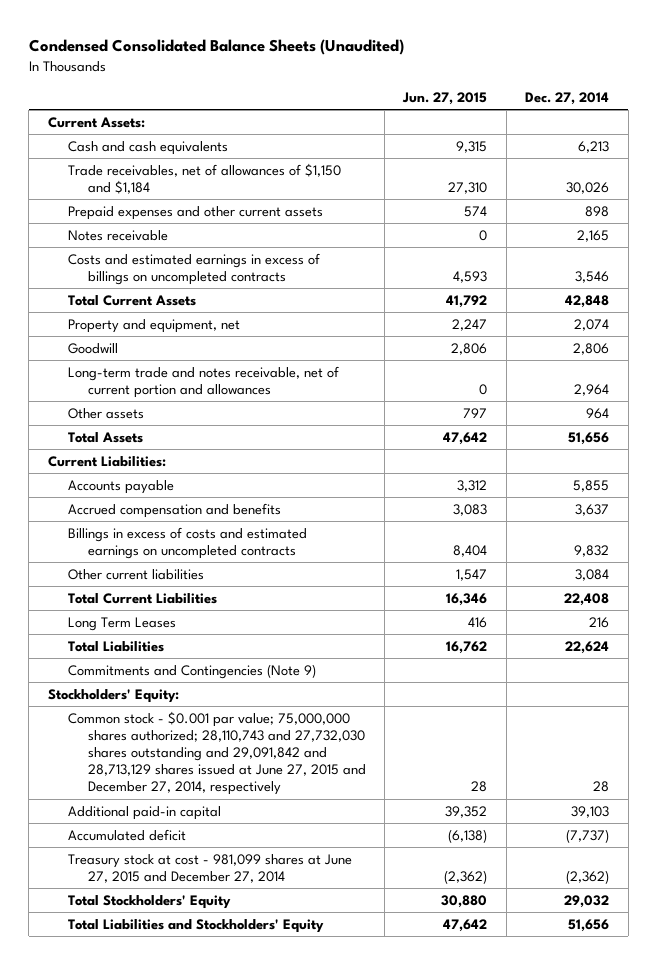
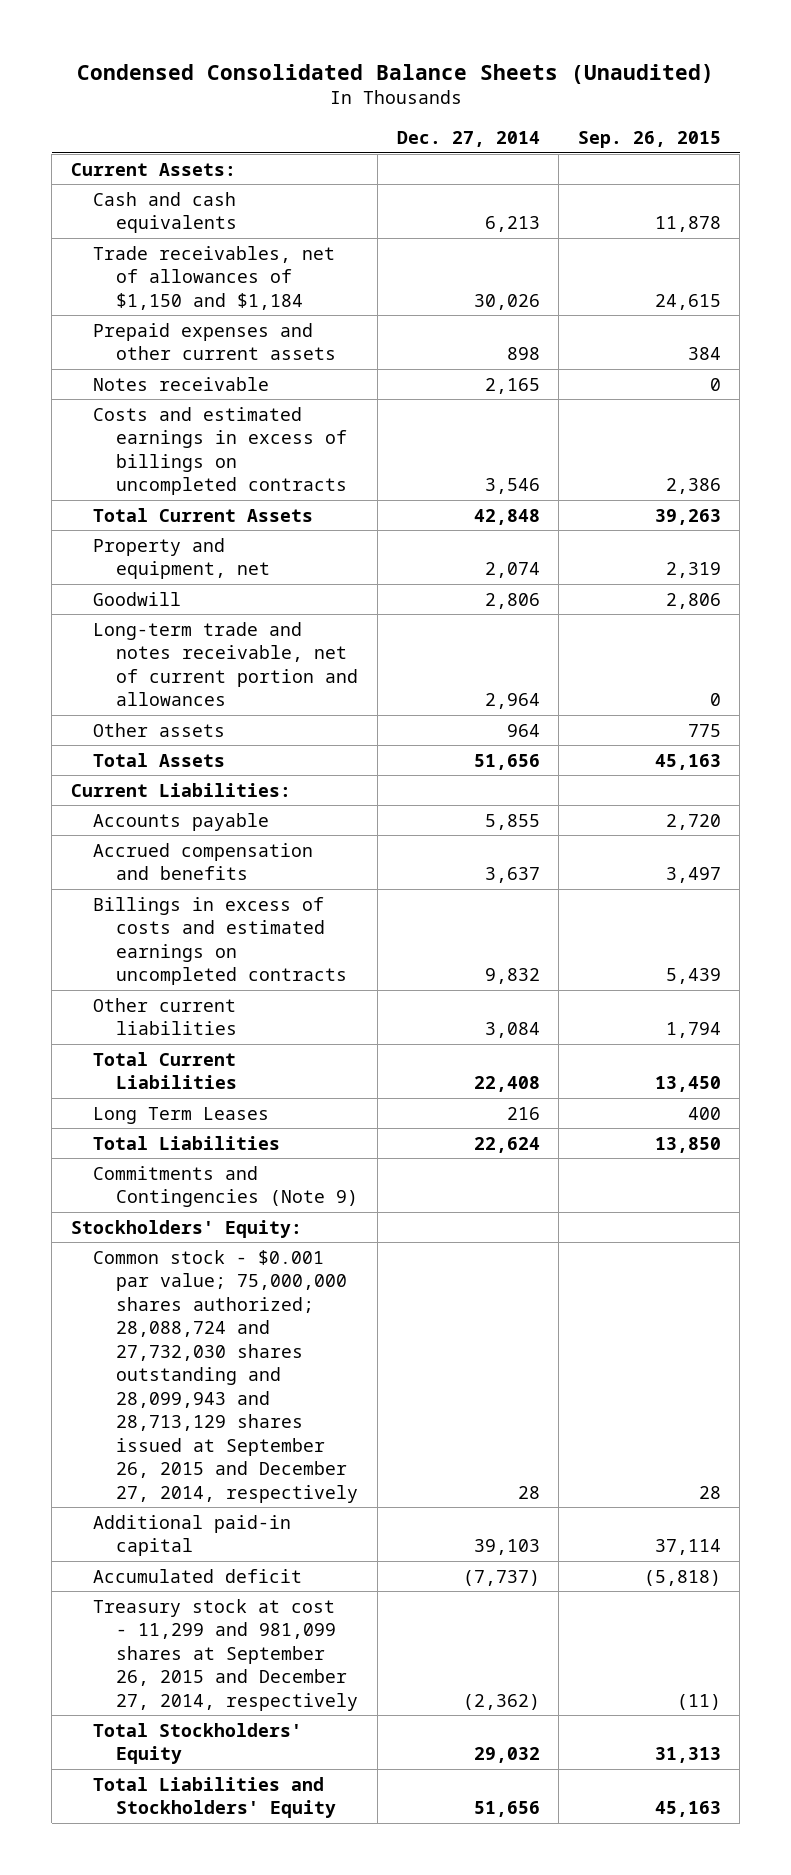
- | Jun. 27, 2015 | Dec. 27, 2014
+ | Dec. 27, 2014 | Sep. 26, 2015
- Common stock - $0.001 par value; 75,000,000 shares authorized; 28,110,743 and 27,732,030 shares outstanding and 29,091,842 and 28,713,129 shares issued at June 27, 2015 and December 27, 2014, respectively | 28 | 28
+ Common stock - $0.001 par value; 75,000,000 shares authorized; 28,088,724 and 27,732,030 shares outstanding and 28,099,943 and 28,713,129 shares issued at September 26, 2015 and December 27, 2014, respectively | 28 | 28
- Treasury stock at cost - 981,099 shares at June 27, 2015 and December 27, 2014 | (2,362) | (2,362)
+ Treasury stock at cost - 11,299 and 981,099 shares at September 26, 2015 and December 27, 2014, respectively | (2,362) | (11)

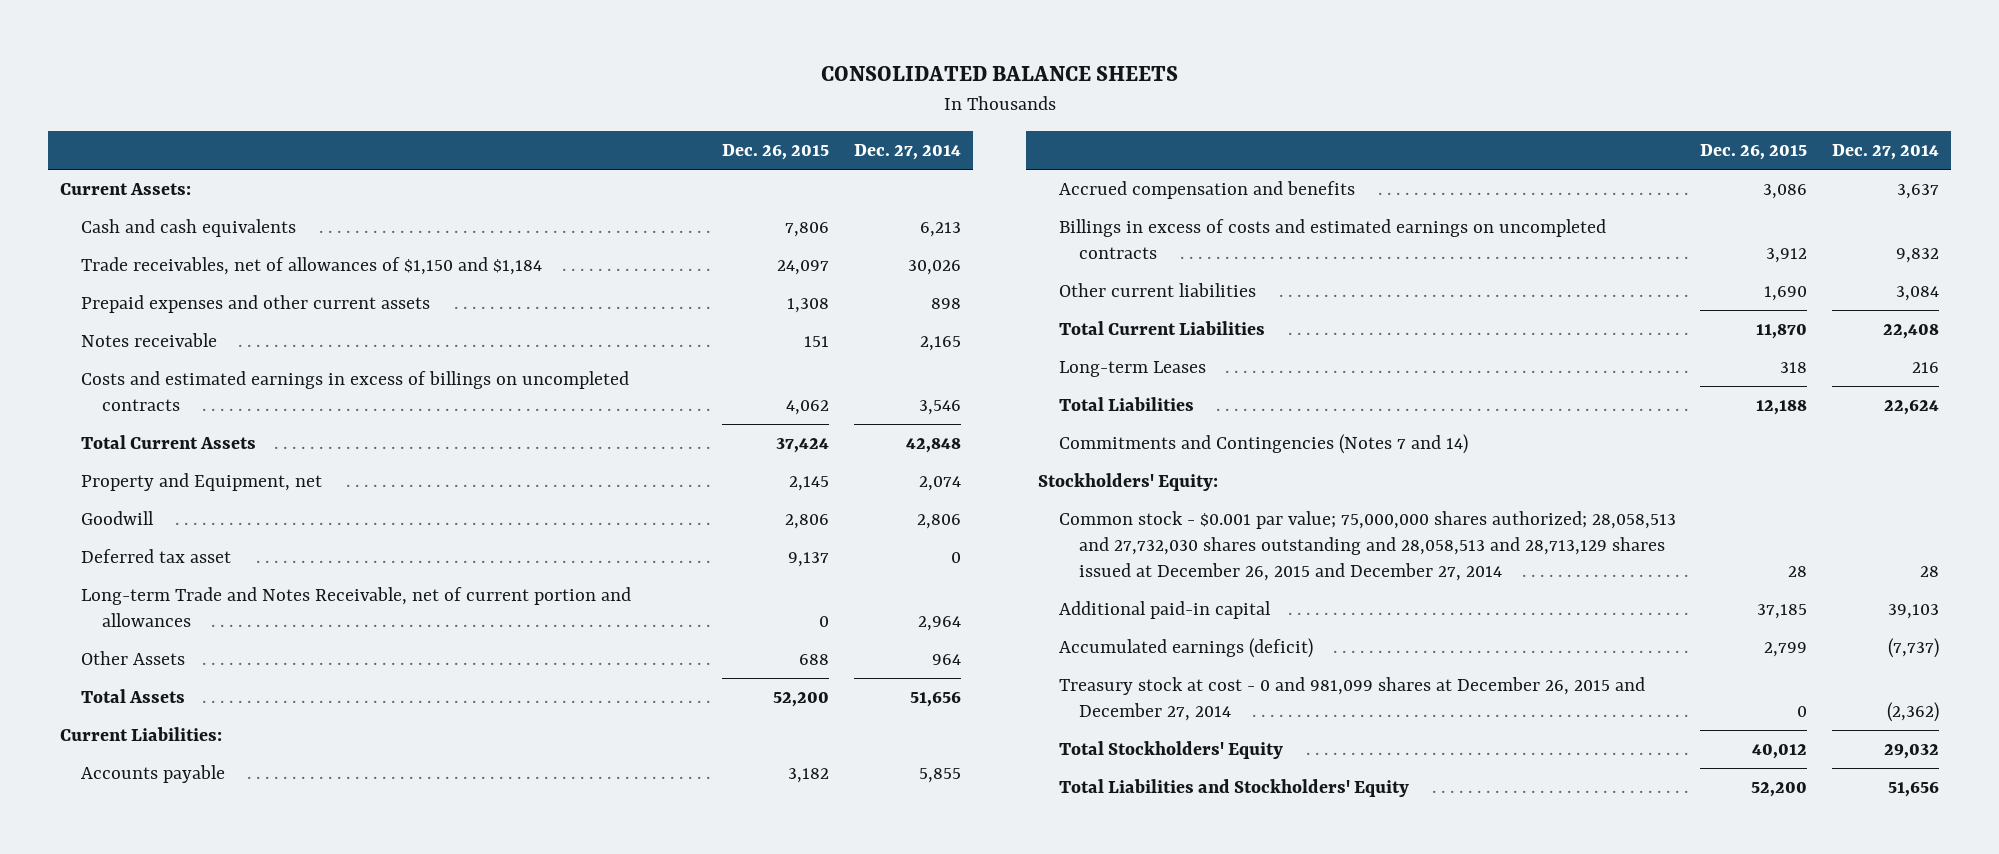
- Condensed Consolidated Balance Sheets (Unaudited)
+ CONSOLIDATED BALANCE SHEETS
- | Dec. 27, 2014 | Sep. 26, 2015
+ | Dec. 26, 2015 | Dec. 27, 2014
- Property and equipment, net | 2,074 | 2,319
+ Property and Equipment, net | 2,145 | 2,074
- Long-term trade and notes receivable, net of current portion and allowances | 2,964 | 0
- Other assets | 964 | 775
+ Deferred tax asset | 9,137 | 0
+ Long-term Trade and Notes Receivable, net of current portion and allowances | 0 | 2,964
+ Other Assets | 688 | 964
- Long Term Leases | 216 | 400
+ Long-term Leases | 318 | 216
- Commitments and Contingencies (Note 9)
+ Commitments and Contingencies (Notes 7 and 14)
- Common stock - $0.001 par value; 75,000,000 shares authorized; 28,088,724 and 27,732,030 shares outstanding and 28,099,943 and 28,713,129 shares issued at September 26, 2015 and December 27, 2014, respectively | 28 | 28
+ Common stock - $0.001 par value; 75,000,000 shares authorized; 28,058,513 and 27,732,030 shares outstanding and 28,058,513 and 28,713,129 shares issued at December 26, 2015 and December 27, 2014 | 28 | 28
- Accumulated deficit | (7,737) | (5,818)
- Treasury stock at cost - 11,299 and 981,099 shares at September 26, 2015 and December 27, 2014, respectively | (2,362) | (11)
+ Accumulated earnings (deficit) | 2,799 | (7,737)
+ Treasury stock at cost - 0 and 981,099 shares at December 26, 2015 and December 27, 2014 | 0 | (2,362)

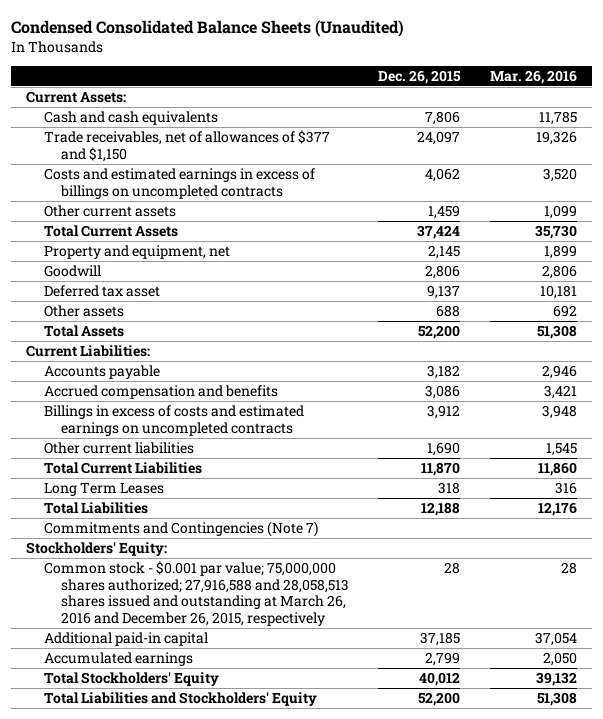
- CONSOLIDATED BALANCE SHEETS
+ Condensed Consolidated Balance Sheets (Unaudited)
- | Dec. 26, 2015 | Dec. 27, 2014
+ | Dec. 26, 2015 | Mar. 26, 2016
- Trade receivables, net of allowances of $1,150 and $1,184 | 24,097 | 30,026
- Prepaid expenses and other current assets | 1,308 | 898
- Notes receivable | 151 | 2,165
+ Trade receivables, net of allowances of $377 and $1,150 | 24,097 | 19,326
+ Other current assets | 1,459 | 1,099
- Property and Equipment, net | 2,145 | 2,074
+ Property and equipment, net | 2,145 | 1,899
- Long-term Trade and Notes Receivable, net of current portion and allowances | 0 | 2,964
- Other Assets | 688 | 964
+ Other assets | 688 | 692
- Long-term Leases | 318 | 216
+ Long Term Leases | 318 | 316
- Commitments and Contingencies (Notes 7 and 14)
+ Commitments and Contingencies (Note 7)
- Common stock - $0.001 par value; 75,000,000 shares authorized; 28,058,513 and 27,732,030 shares outstanding and 28,058,513 and 28,713,129 shares issued at December 26, 2015 and December 27, 2014 | 28 | 28
+ Common stock - $0.001 par value; 75,000,000 shares authorized; 27,916,588 and 28,058,513 shares issued and outstanding at March 26, 2016 and December 26, 2015, respectively | 28 | 28
- Accumulated earnings (deficit) | 2,799 | (7,737)
- Treasury stock at cost - 0 and 981,099 shares at December 26, 2015 and December 27, 2014 | 0 | (2,362)
+ Accumulated earnings | 2,799 | 2,050

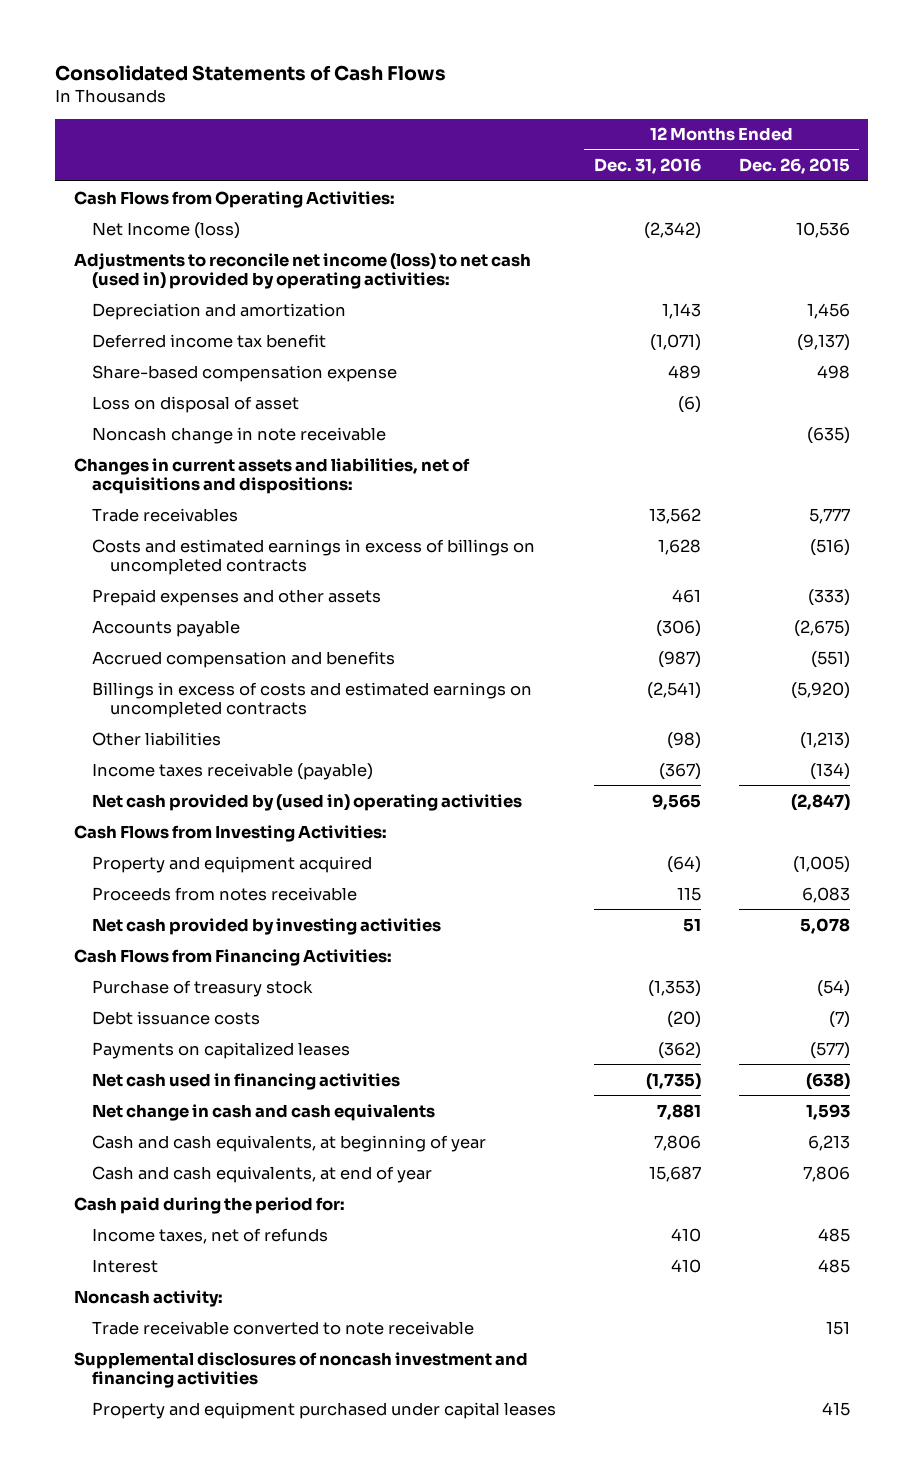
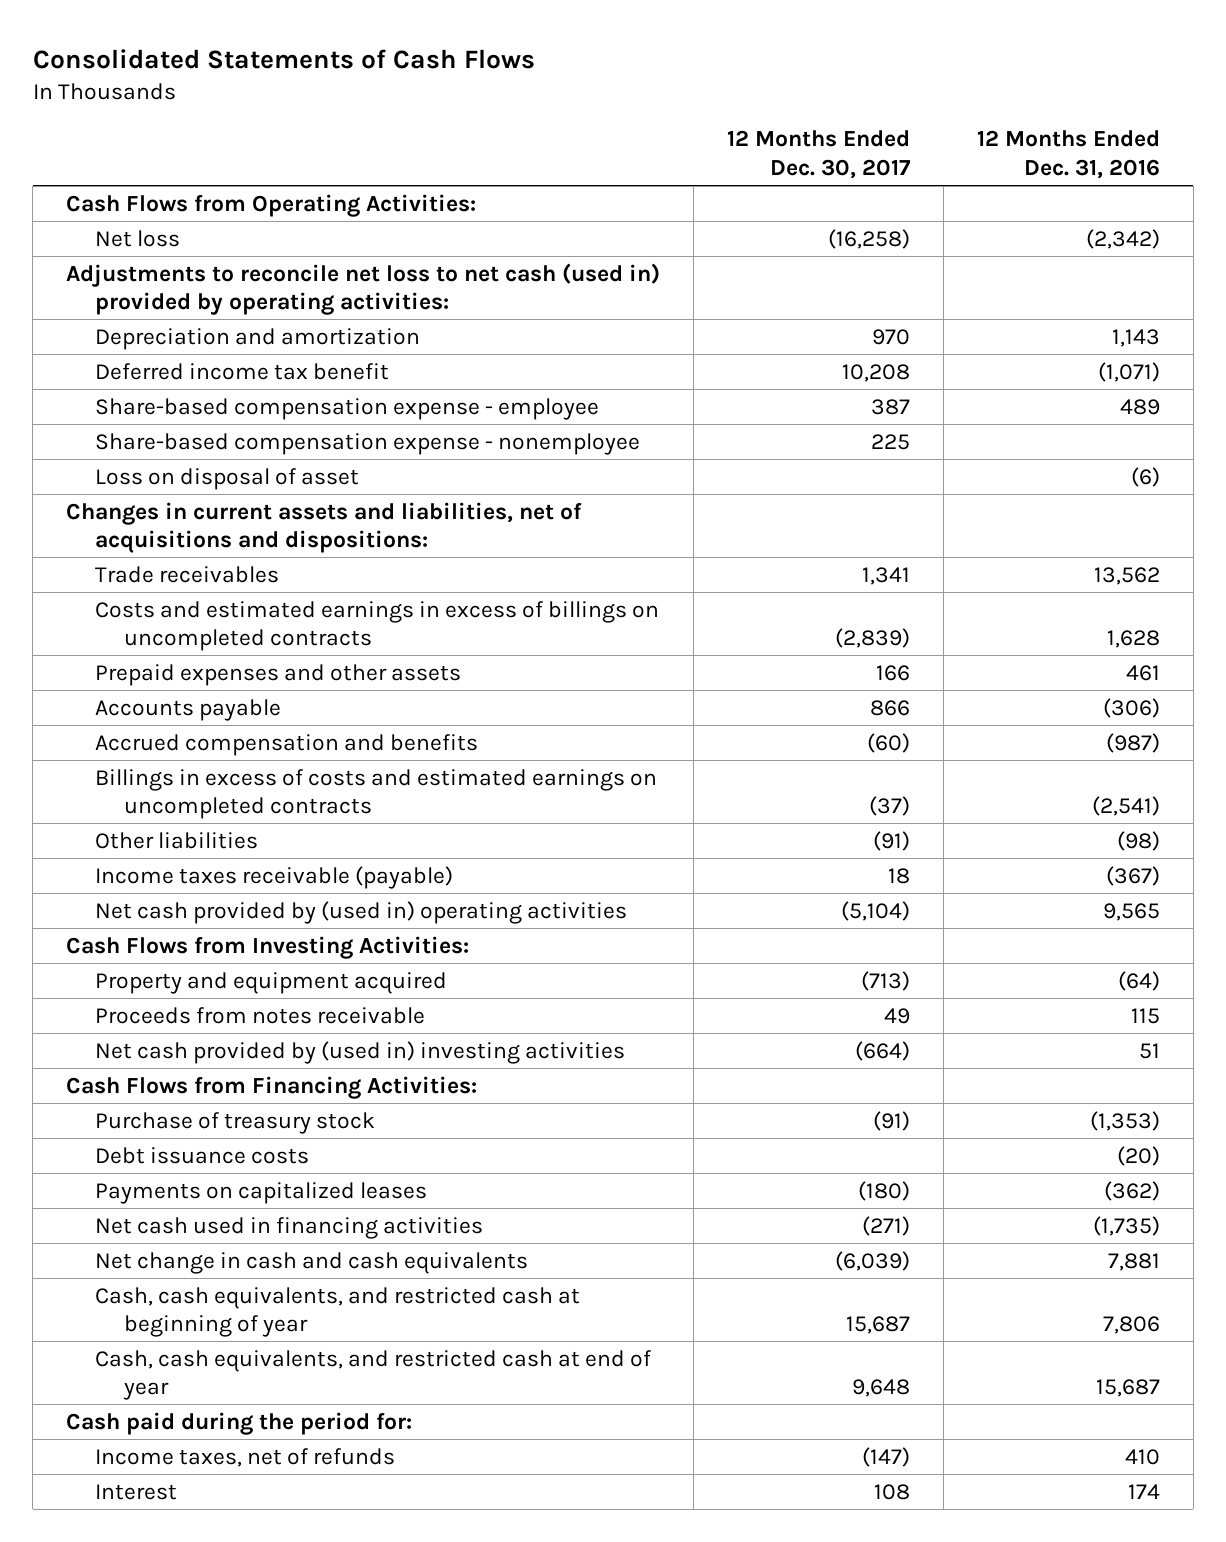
- | 12 Months Ended Dec. 31, 2016 | 12 Months Ended Dec. 26, 2015
+ | 12 Months Ended Dec. 30, 2017 | 12 Months Ended Dec. 31, 2016
- Net Income (loss) | (2,342) | 10,536
- Adjustments to reconcile net income (loss) to net cash (used in) provided by operating activities:
+ Net loss | (16,258) | (2,342)
+ Adjustments to reconcile net loss to net cash (used in) provided by operating activities:
- Share-based compensation expense | 489 | 498
+ Share-based compensation expense - employee | 387 | 489
+ Share-based compensation expense - nonemployee | 225 |
- Noncash change in note receivable | | (635)
- Net cash provided by investing activities | 51 | 5,078
+ Net cash provided by (used in) investing activities | (664) | 51
- Cash and cash equivalents, at beginning of year | 7,806 | 6,213
- Cash and cash equivalents, at end of year | 15,687 | 7,806
+ Cash, cash equivalents, and restricted cash at beginning of year | 15,687 | 7,806
+ Cash, cash equivalents, and restricted cash at end of year | 9,648 | 15,687
- Interest | 410 | 485
- Noncash activity:
- Trade receivable converted to note receivable | | 151
- Supplemental disclosures of noncash investment and financing activities
- Property and equipment purchased under capital leases | | 415
+ Interest | 108 | 174

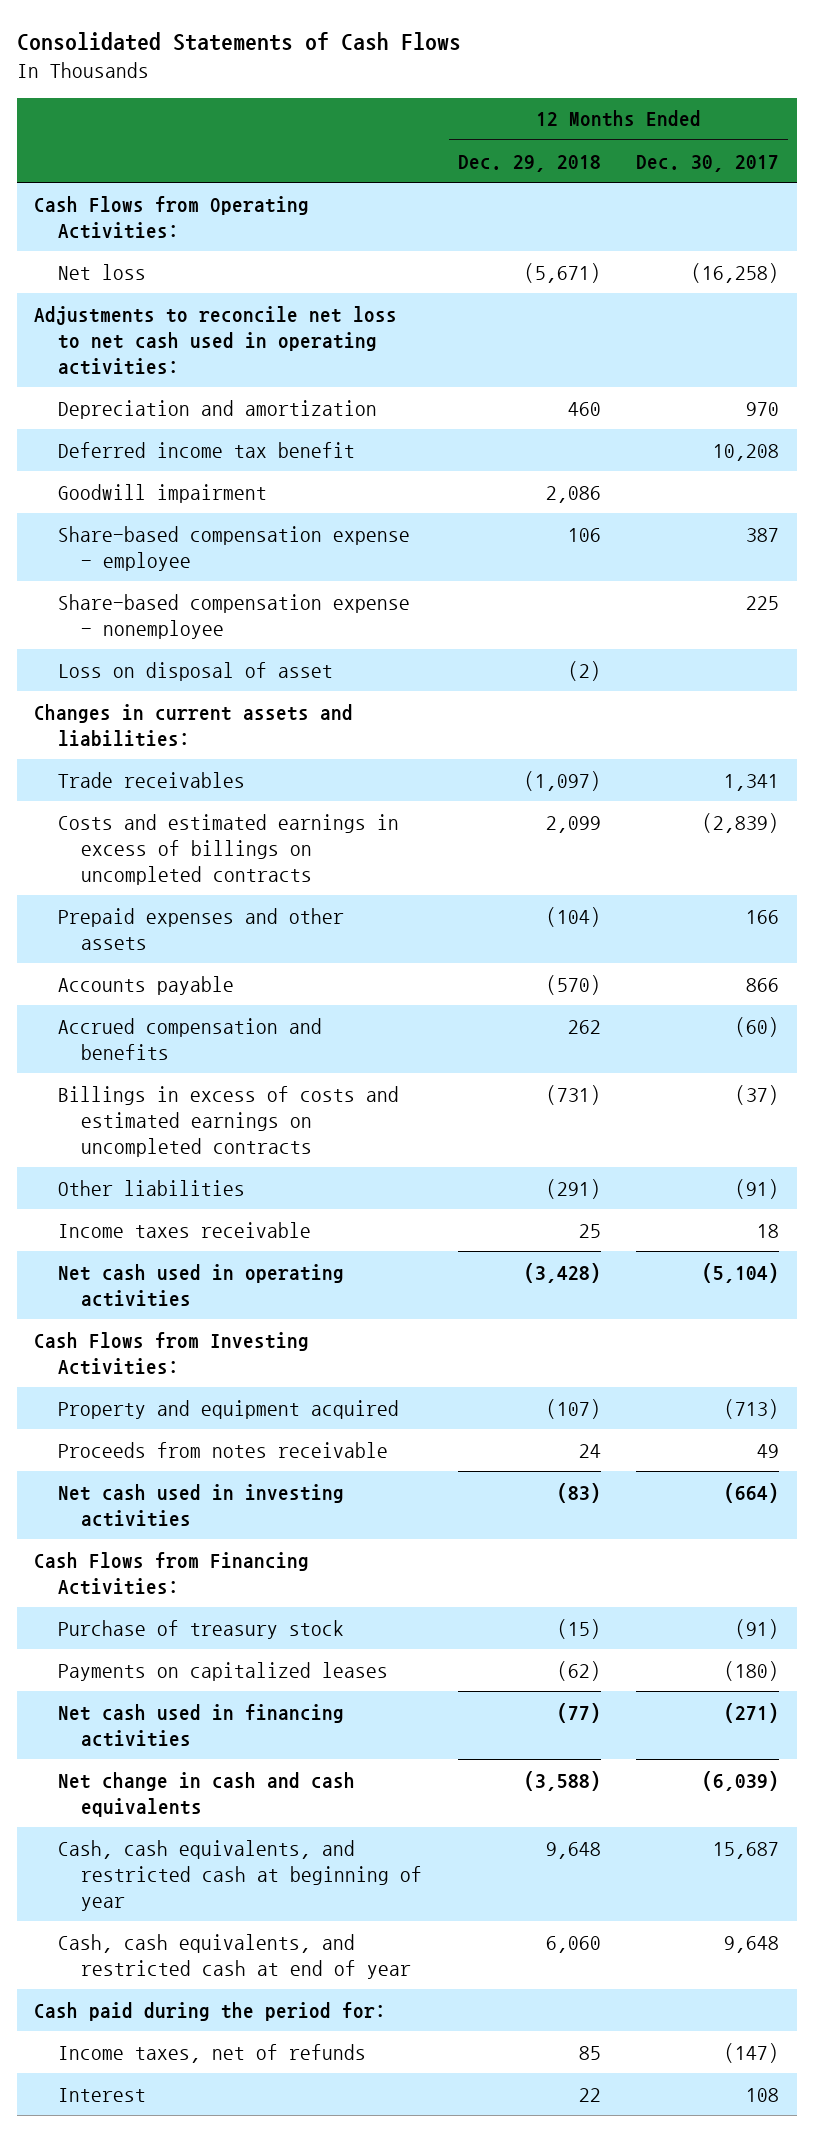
- | 12 Months Ended Dec. 30, 2017 | 12 Months Ended Dec. 31, 2016
+ | 12 Months Ended Dec. 29, 2018 | 12 Months Ended Dec. 30, 2017
- Adjustments to reconcile net loss to net cash (used in) provided by operating activities:
+ Adjustments to reconcile net loss to net cash used in operating activities:
+ Goodwill impairment | 2,086 |
- Changes in current assets and liabilities, net of acquisitions and dispositions:
+ Changes in current assets and liabilities:
- Income taxes receivable (payable) | 18 | (367)
- Net cash provided by (used in) operating activities | (5,104) | 9,565
+ Income taxes receivable | 25 | 18
+ Net cash used in operating activities | (3,428) | (5,104)
- Net cash provided by (used in) investing activities | (664) | 51
+ Net cash used in investing activities | (83) | (664)
- Debt issuance costs | | (20)

